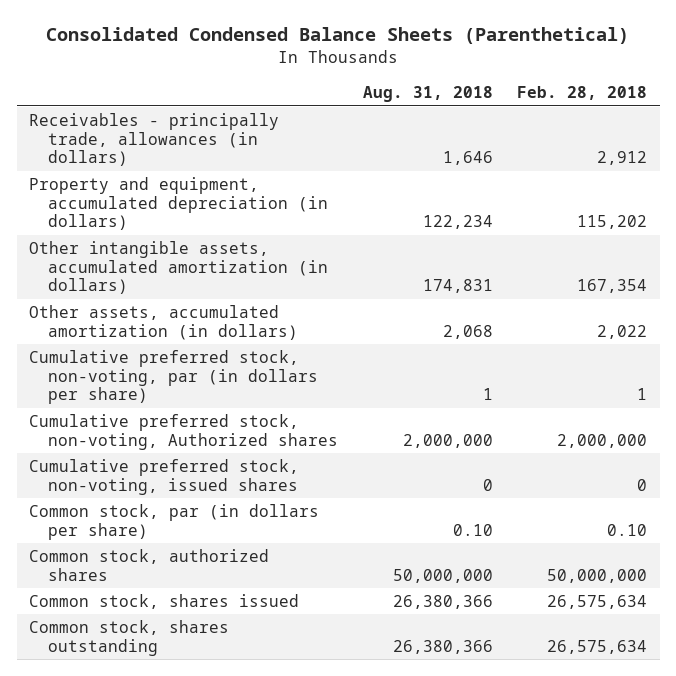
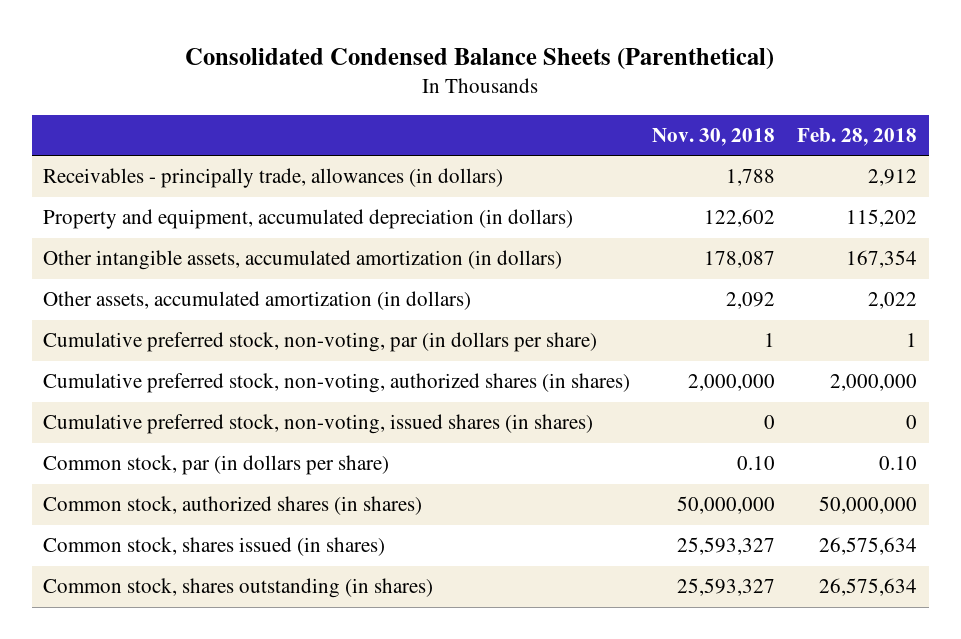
- | Aug. 31, 2018 | Feb. 28, 2018
+ | Nov. 30, 2018 | Feb. 28, 2018
- Cumulative preferred stock, non-voting, Authorized shares | 2,000,000 | 2,000,000
- Cumulative preferred stock, non-voting, issued shares | 0 | 0
+ Cumulative preferred stock, non-voting, authorized shares (in shares) | 2,000,000 | 2,000,000
+ Cumulative preferred stock, non-voting, issued shares (in shares) | 0 | 0
- Common stock, authorized shares | 50,000,000 | 50,000,000
- Common stock, shares issued | 26,380,366 | 26,575,634
- Common stock, shares outstanding | 26,380,366 | 26,575,634
+ Common stock, authorized shares (in shares) | 50,000,000 | 50,000,000
+ Common stock, shares issued (in shares) | 25,593,327 | 26,575,634
+ Common stock, shares outstanding (in shares) | 25,593,327 | 26,575,634

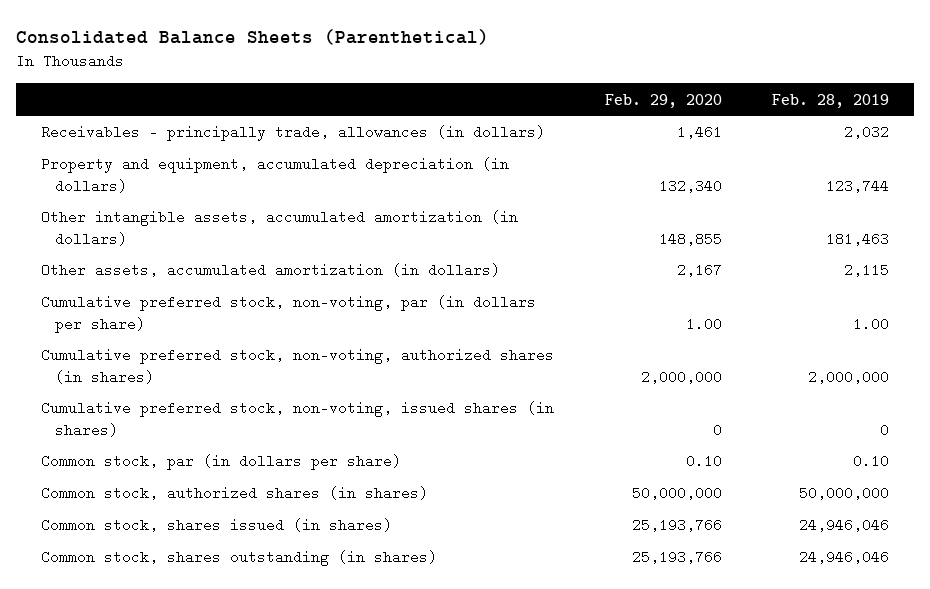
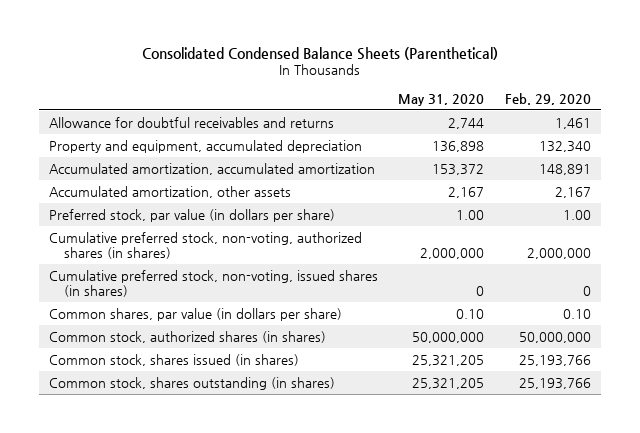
- Consolidated Balance Sheets (Parenthetical)
+ Consolidated Condensed Balance Sheets (Parenthetical)
- | Feb. 29, 2020 | Feb. 28, 2019
+ | May 31, 2020 | Feb. 29, 2020
- Receivables - principally trade, allowances (in dollars) | 1,461 | 2,032
- Property and equipment, accumulated depreciation (in dollars) | 132,340 | 123,744
- Other intangible assets, accumulated amortization (in dollars) | 148,855 | 181,463
- Other assets, accumulated amortization (in dollars) | 2,167 | 2,115
- Cumulative preferred stock, non-voting, par (in dollars per share) | 1.00 | 1.00
+ Allowance for doubtful receivables and returns | 2,744 | 1,461
+ Property and equipment, accumulated depreciation | 136,898 | 132,340
+ Accumulated amortization, accumulated amortization | 153,372 | 148,891
+ Accumulated amortization, other assets | 2,167 | 2,167
+ Preferred stock, par value (in dollars per share) | 1.00 | 1.00
- Common stock, par (in dollars per share) | 0.10 | 0.10
+ Common shares, par value (in dollars per share) | 0.10 | 0.10

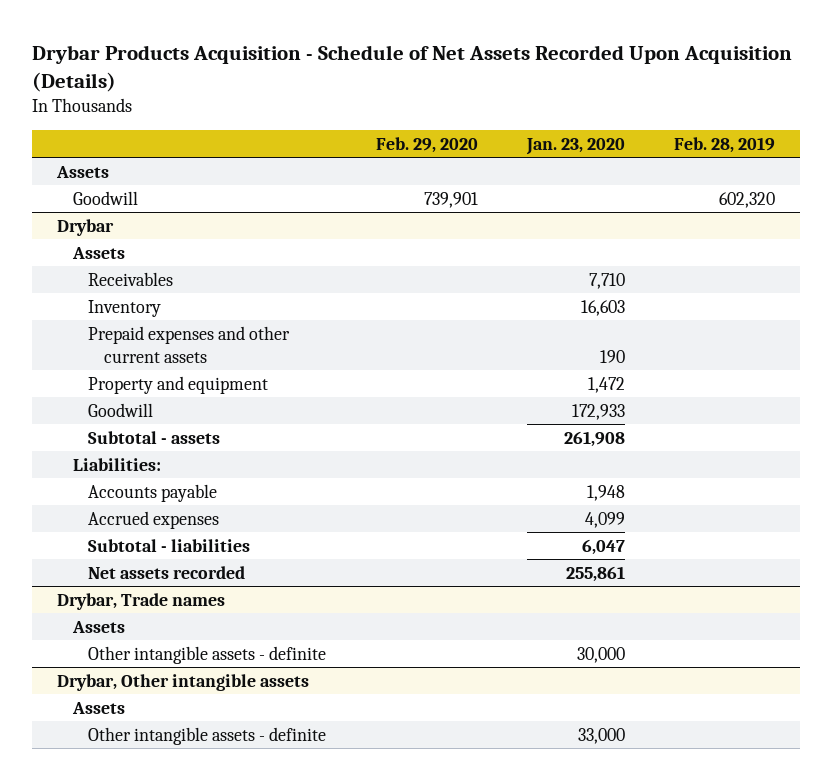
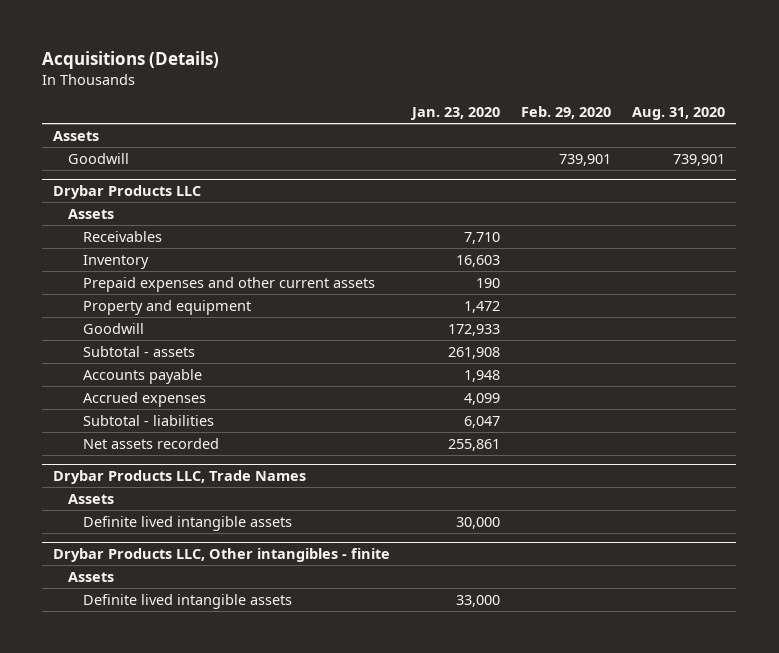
- Drybar Products Acquisition - Schedule of Net Assets Recorded Upon Acquisition (Details)
+ Acquisitions (Details)
- | Feb. 29, 2020 | Jan. 23, 2020 | Feb. 28, 2019
+ | Jan. 23, 2020 | Feb. 29, 2020 | Aug. 31, 2020
- Drybar
+ Drybar Products LLC
- Liabilities:
- Drybar, Trade names
+ Drybar Products LLC, Trade Names
- Other intangible assets - definite | | 30,000 |
- Drybar, Other intangible assets
+ Definite lived intangible assets | 30,000 | |
+ Drybar Products LLC, Other intangibles - finite
- Other intangible assets - definite | | 33,000 |
+ Definite lived intangible assets | 33,000 | |

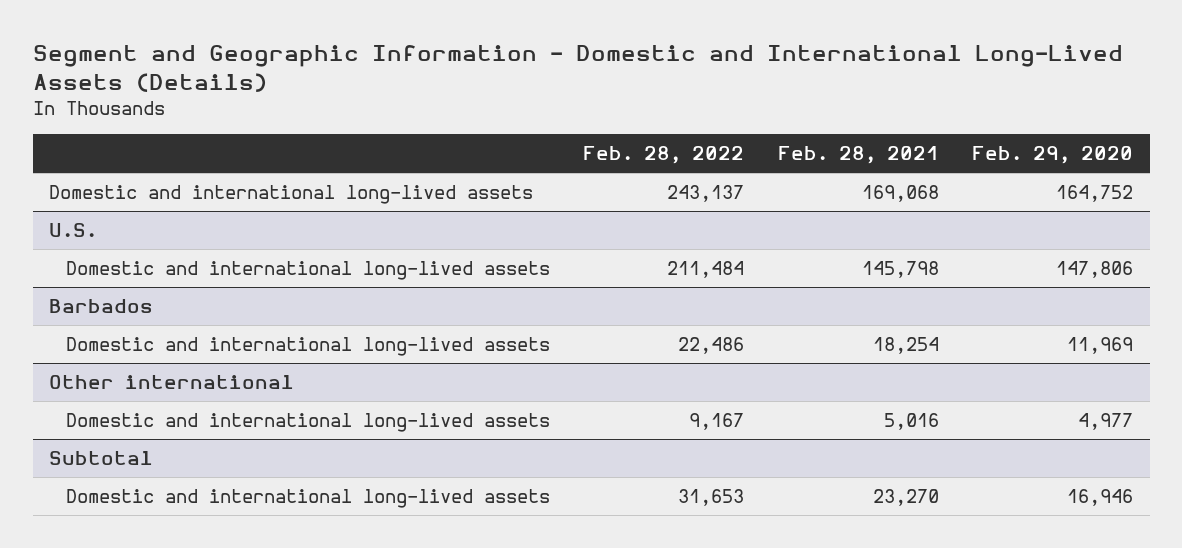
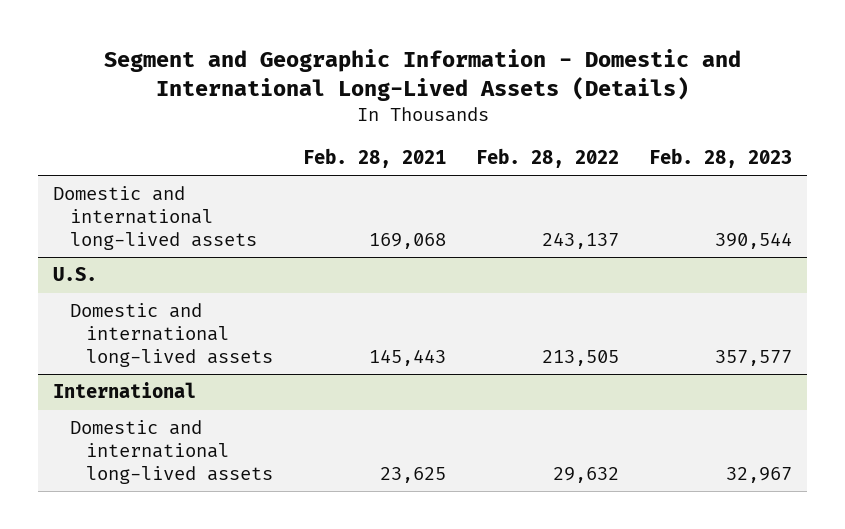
- | Feb. 28, 2022 | Feb. 28, 2021 | Feb. 29, 2020
+ | Feb. 28, 2021 | Feb. 28, 2022 | Feb. 28, 2023
@ U.S.
- Domestic and international long-lived assets | 211,484 | 145,798 | 147,806
- Barbados
- Domestic and international long-lived assets | 22,486 | 18,254 | 11,969
- Other international
- Domestic and international long-lived assets | 9,167 | 5,016 | 4,977
- Subtotal
- Domestic and international long-lived assets | 31,653 | 23,270 | 16,946
@ U.S.
+ Domestic and international long-lived assets | 145,443 | 213,505 | 357,577
+ International
+ Domestic and international long-lived assets | 23,625 | 29,632 | 32,967

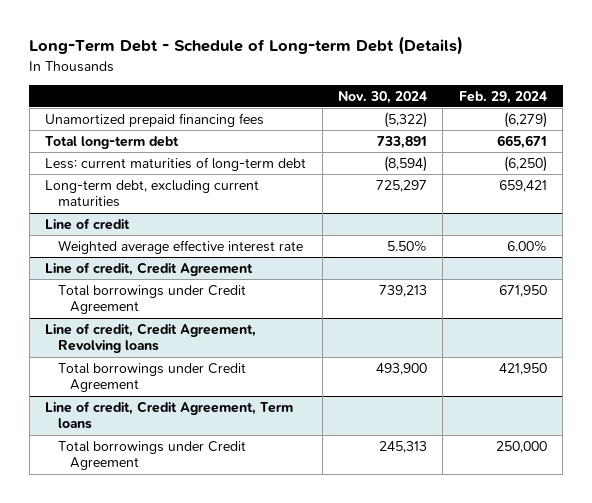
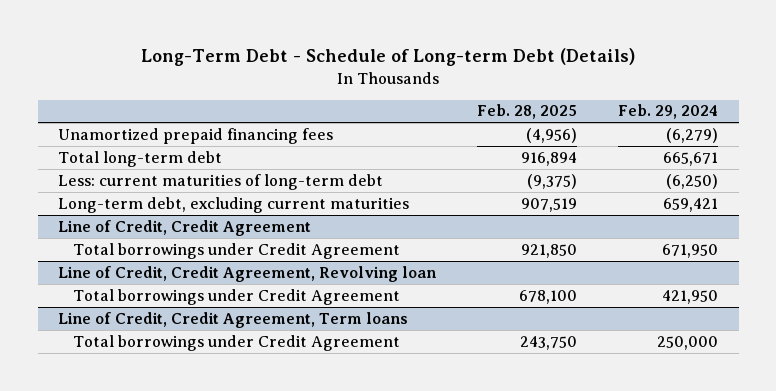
- | Nov. 30, 2024 | Feb. 29, 2024
+ | Feb. 28, 2025 | Feb. 29, 2024
- Line of credit
- Weighted average effective interest rate | 5.50% | 6.00%
- Line of credit, Credit Agreement
+ Line of Credit, Credit Agreement
- Line of credit, Credit Agreement, Revolving loans
+ Line of Credit, Credit Agreement, Revolving loan
- Line of credit, Credit Agreement, Term loans
+ Line of Credit, Credit Agreement, Term loans

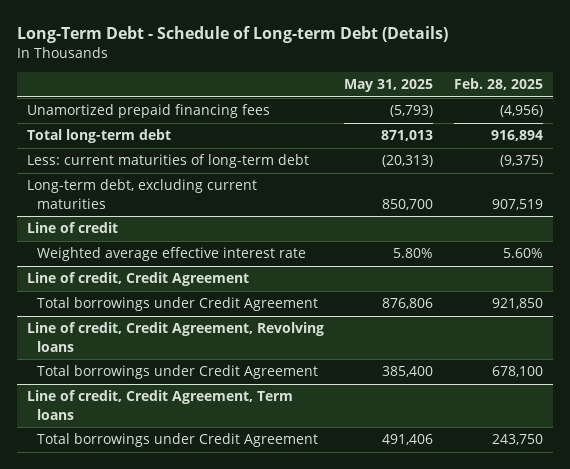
- | Feb. 28, 2025 | Feb. 29, 2024
+ | May 31, 2025 | Feb. 28, 2025
- Line of Credit, Credit Agreement
+ Line of credit
+ Weighted average effective interest rate | 5.80% | 5.60%
+ Line of credit, Credit Agreement
- Line of Credit, Credit Agreement, Revolving loan
+ Line of credit, Credit Agreement, Revolving loans
- Line of Credit, Credit Agreement, Term loans
+ Line of credit, Credit Agreement, Term loans

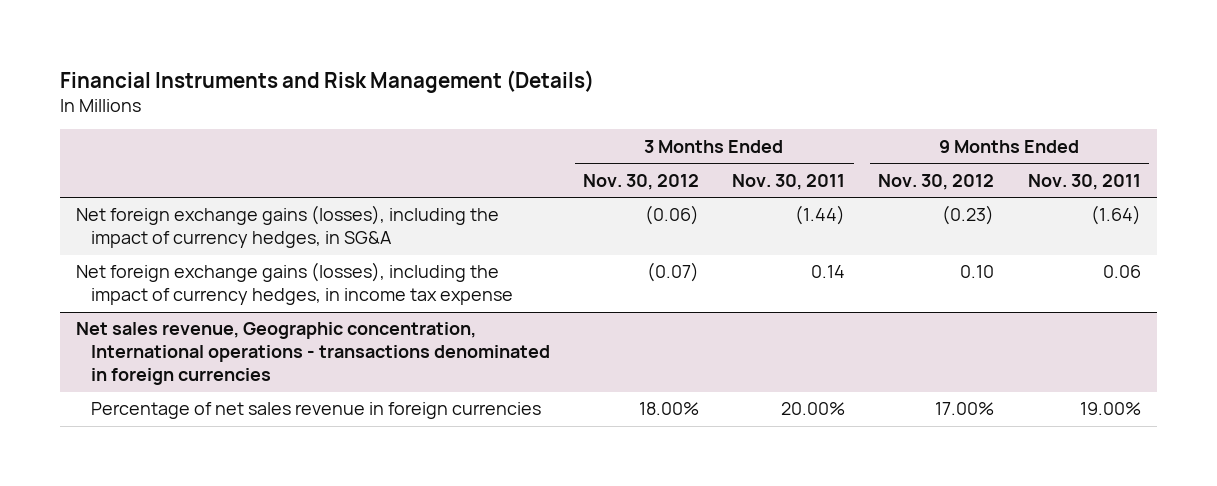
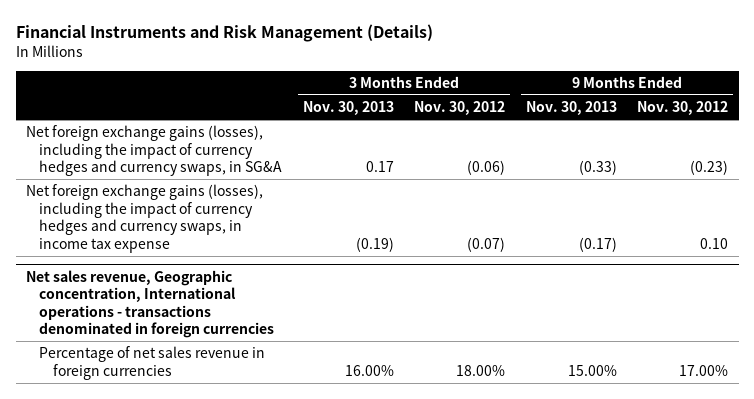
- | 3 Months Ended Nov. 30, 2012 | 3 Months Ended Nov. 30, 2011 | 9 Months Ended Nov. 30, 2012 | 9 Months Ended Nov. 30, 2011
+ | 3 Months Ended Nov. 30, 2013 | 3 Months Ended Nov. 30, 2012 | 9 Months Ended Nov. 30, 2013 | 9 Months Ended Nov. 30, 2012
- Net foreign exchange gains (losses), including the impact of currency hedges, in SG&A | (0.06) | (1.44) | (0.23) | (1.64)
- Net foreign exchange gains (losses), including the impact of currency hedges, in income tax expense | (0.07) | 0.14 | 0.10 | 0.06
+ Net foreign exchange gains (losses), including the impact of currency hedges and currency swaps, in SG&A | 0.17 | (0.06) | (0.33) | (0.23)
+ Net foreign exchange gains (losses), including the impact of currency hedges and currency swaps, in income tax expense | (0.19) | (0.07) | (0.17) | 0.10

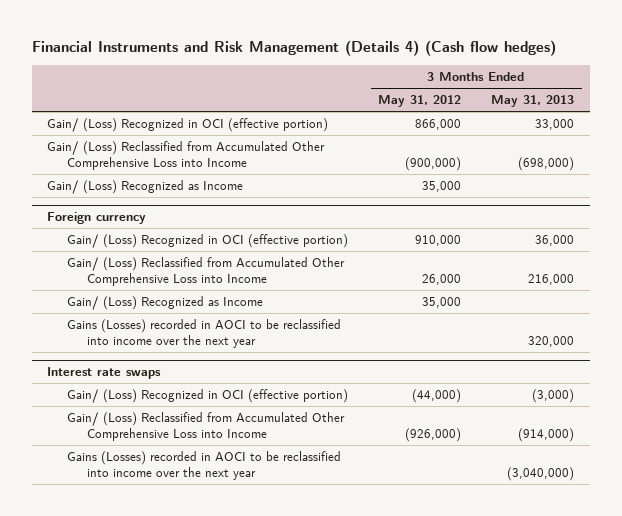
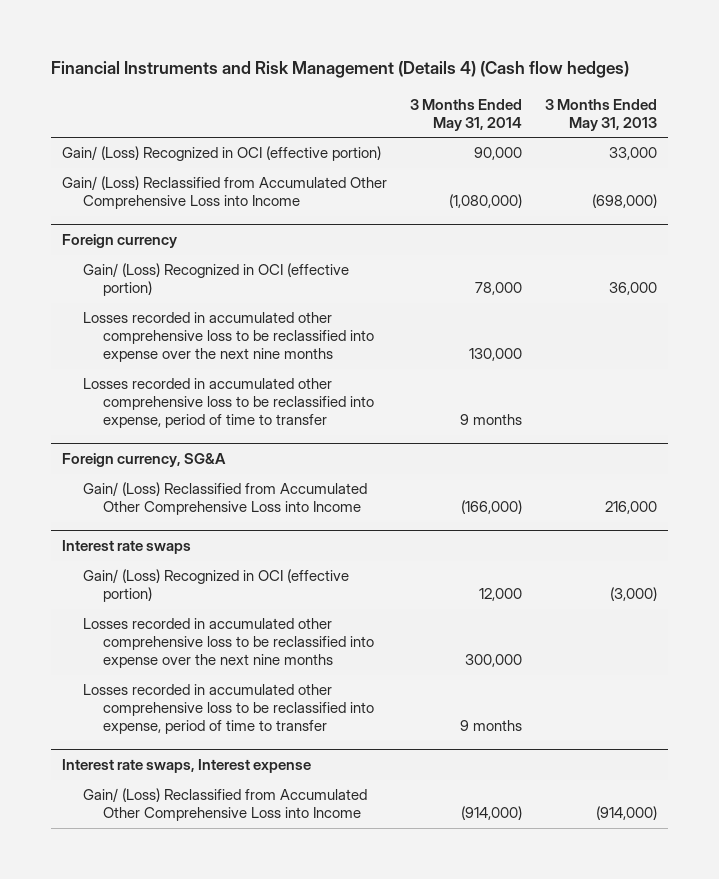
- | 3 Months Ended May 31, 2012 | 3 Months Ended May 31, 2013
+ | 3 Months Ended May 31, 2014 | 3 Months Ended May 31, 2013
- Gain/ (Loss) Recognized as Income | 35,000 |
@ Foreign currency
+ Losses recorded in accumulated other comprehensive loss to be reclassified into expense over the next nine months | 130,000 |
+ Losses recorded in accumulated other comprehensive loss to be reclassified into expense, period of time to transfer | 9 months |
+ Foreign currency, SG&A
@ Foreign currency
- Gain/ (Loss) Recognized as Income | 35,000 |
- Gains (Losses) recorded in AOCI to be reclassified into income over the next year | | 320,000
@ Interest rate swaps
+ Losses recorded in accumulated other comprehensive loss to be reclassified into expense over the next nine months | 300,000 |
+ Losses recorded in accumulated other comprehensive loss to be reclassified into expense, period of time to transfer | 9 months |
+ Interest rate swaps, Interest expense
@ Interest rate swaps
- Gains (Losses) recorded in AOCI to be reclassified into income over the next year | | (3,040,000)

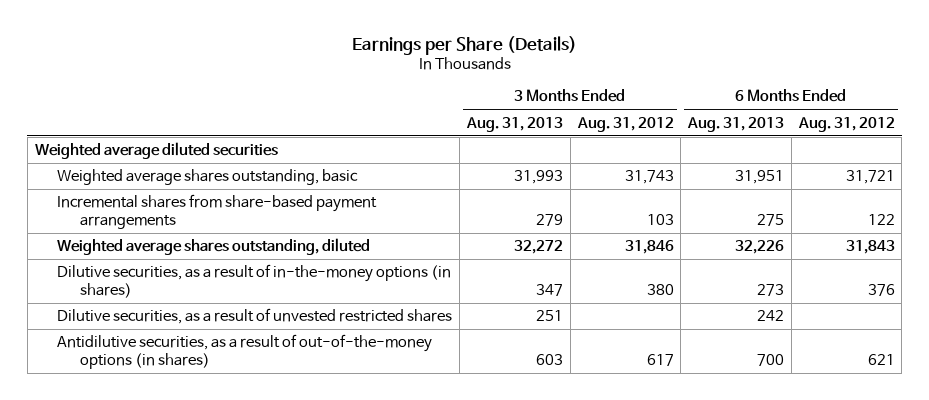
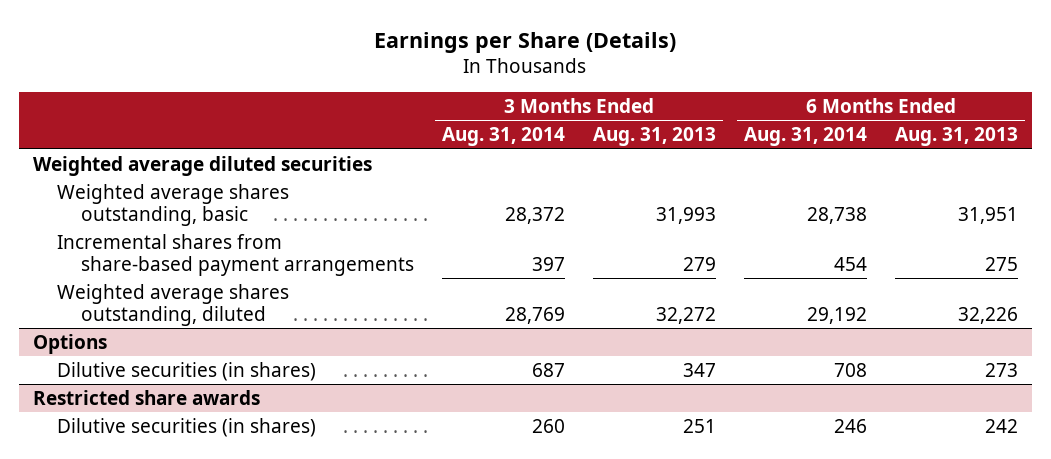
- | 3 Months Ended Aug. 31, 2013 | 3 Months Ended Aug. 31, 2012 | 6 Months Ended Aug. 31, 2013 | 6 Months Ended Aug. 31, 2012
+ | 3 Months Ended Aug. 31, 2014 | 3 Months Ended Aug. 31, 2013 | 6 Months Ended Aug. 31, 2014 | 6 Months Ended Aug. 31, 2013
- Dilutive securities, as a result of in-the-money options (in shares) | 347 | 380 | 273 | 376
- Dilutive securities, as a result of unvested restricted shares | 251 | | 242 |
- Antidilutive securities, as a result of out-of-the-money options (in shares) | 603 | 617 | 700 | 621
+ Options
+ Dilutive securities (in shares) | 687 | 347 | 708 | 273
+ Restricted share awards
+ Dilutive securities (in shares) | 260 | 251 | 246 | 242

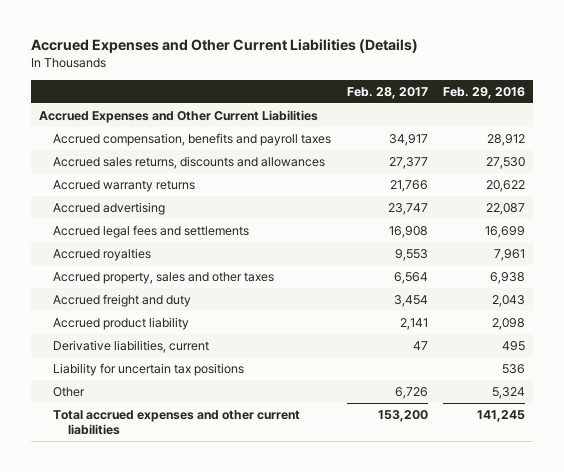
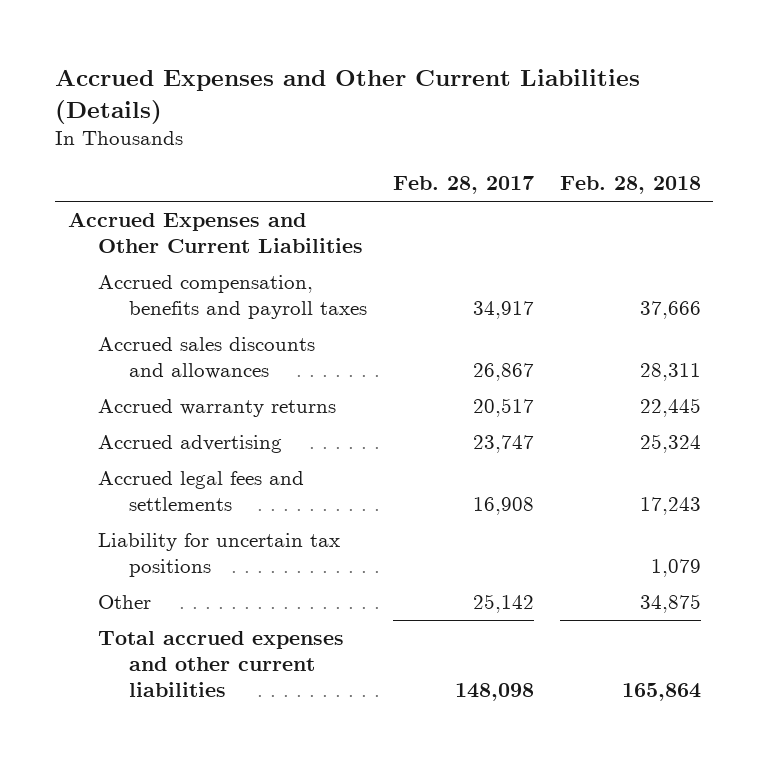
- | Feb. 28, 2017 | Feb. 29, 2016
+ | Feb. 28, 2017 | Feb. 28, 2018
- Accrued sales returns, discounts and allowances | 27,377 | 27,530
- Accrued warranty returns | 21,766 | 20,622
+ Accrued sales discounts and allowances | 26,867 | 28,311
+ Accrued warranty returns | 20,517 | 22,445
- Accrued royalties | 9,553 | 7,961
- Accrued property, sales and other taxes | 6,564 | 6,938
- Accrued freight and duty | 3,454 | 2,043
- Accrued product liability | 2,141 | 2,098
- Derivative liabilities, current | 47 | 495
- Other | 6,726 | 5,324
- Total accrued expenses and other current liabilities | 153,200 | 141,245
+ Other | 25,142 | 34,875
+ Total accrued expenses and other current liabilities | 148,098 | 165,864

